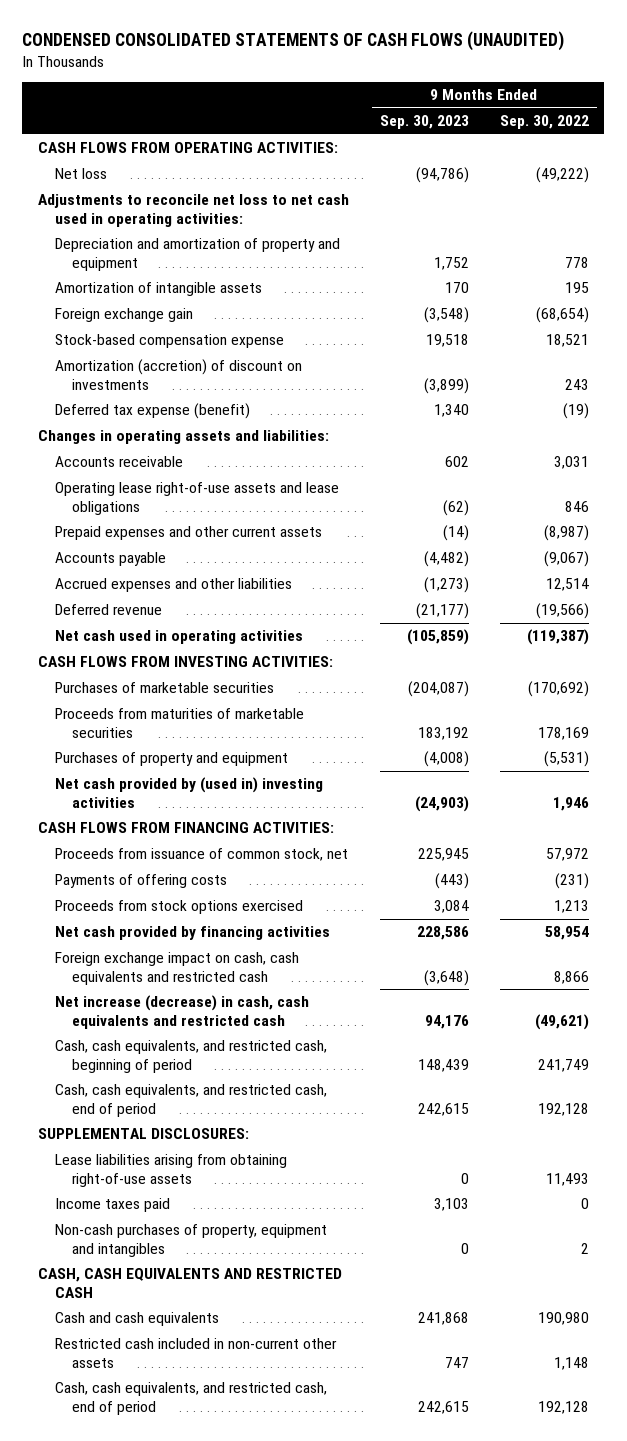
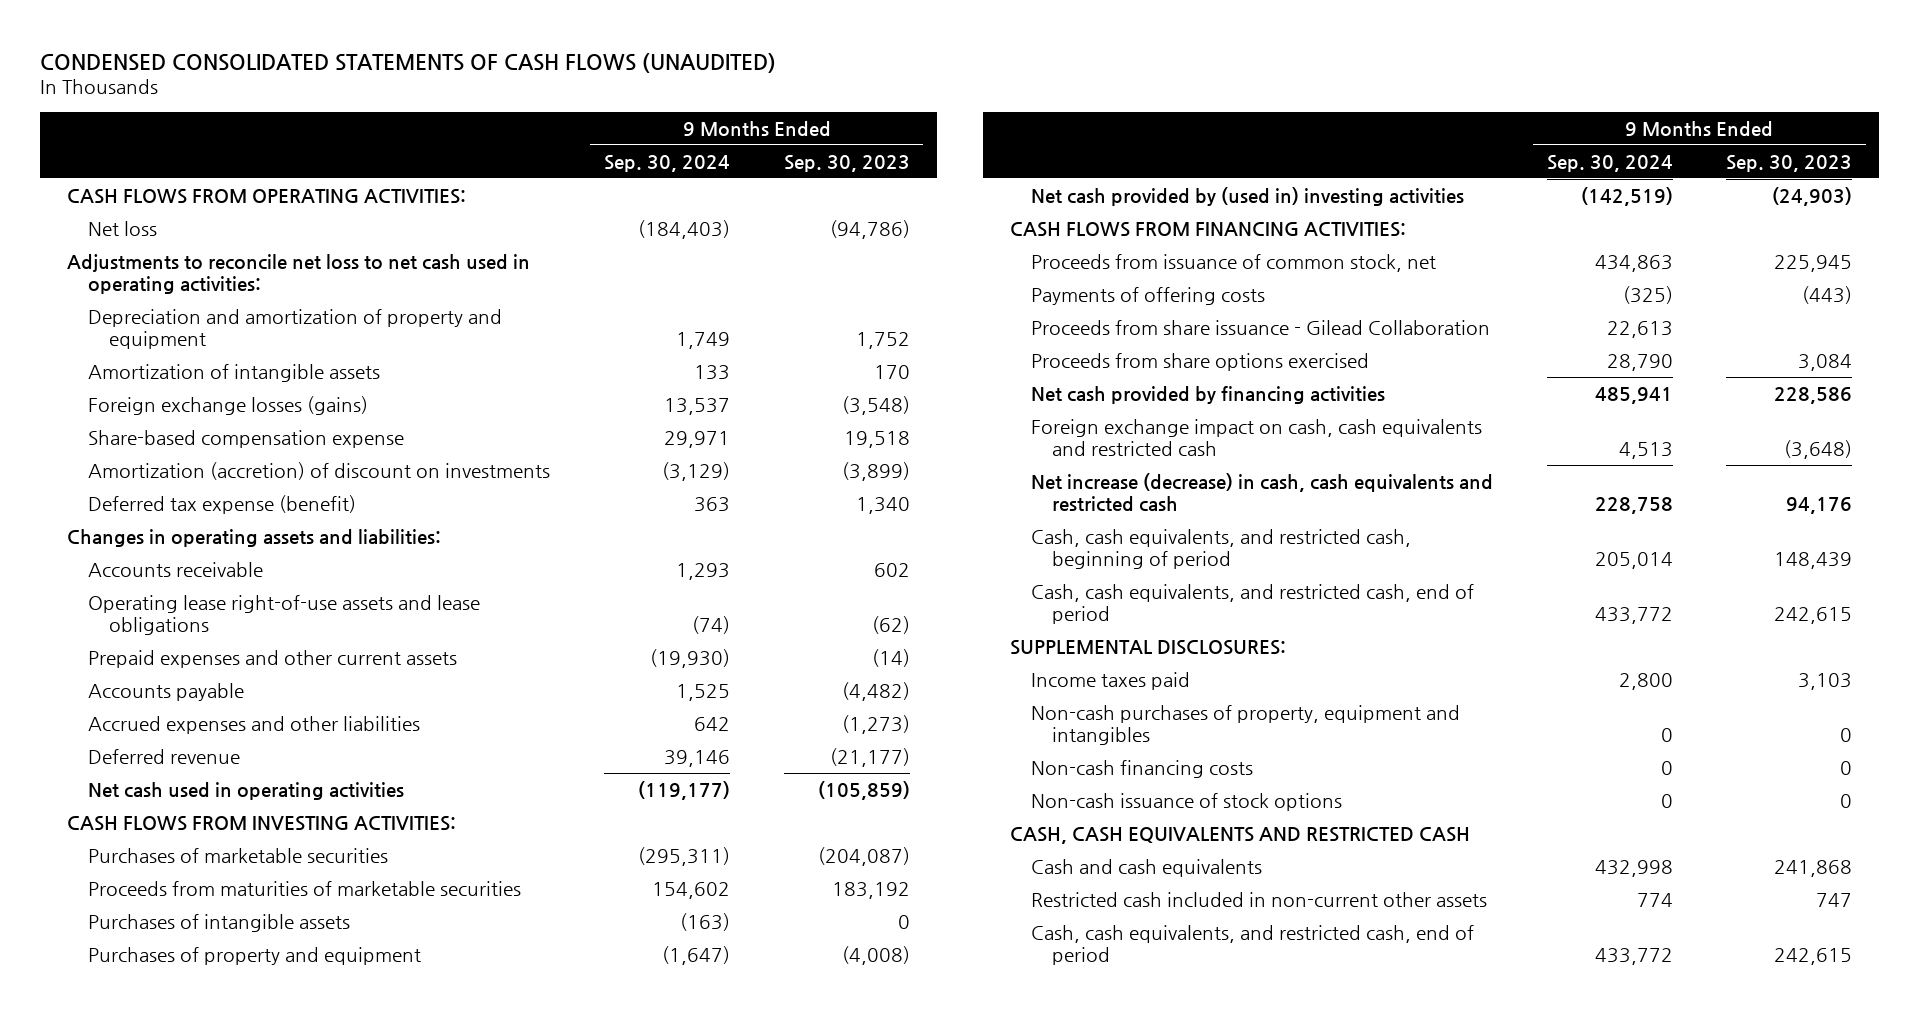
- | 9 Months Ended Sep. 30, 2023 | 9 Months Ended Sep. 30, 2022
+ | 9 Months Ended Sep. 30, 2024 | 9 Months Ended Sep. 30, 2023
- Foreign exchange gain | (3,548) | (68,654)
- Stock-based compensation expense | 19,518 | 18,521
+ Foreign exchange losses (gains) | 13,537 | (3,548)
+ Share-based compensation expense | 29,971 | 19,518
+ Purchases of intangible assets | (163) | 0
- Proceeds from stock options exercised | 3,084 | 1,213
+ Proceeds from share issuance - Gilead Collaboration | 22,613 |
+ Proceeds from share options exercised | 28,790 | 3,084
- Lease liabilities arising from obtaining right-of-use assets | 0 | 11,493
+ Non-cash financing costs | 0 | 0
+ Non-cash issuance of stock options | 0 | 0

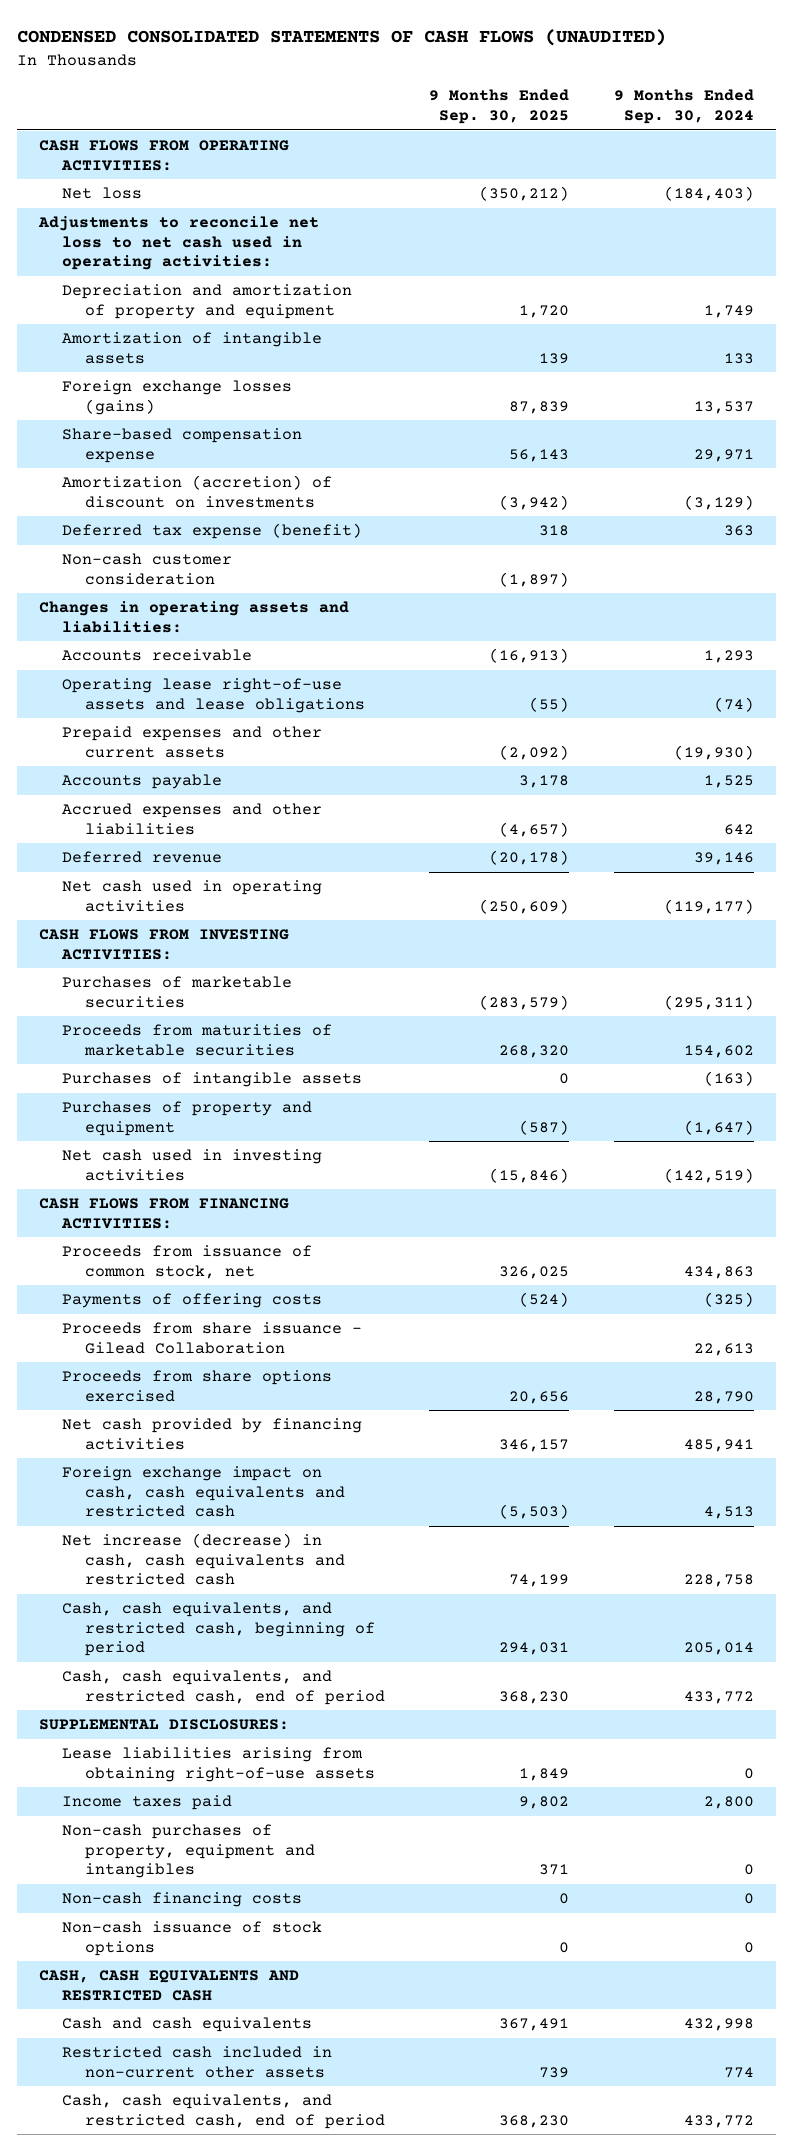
- | 9 Months Ended Sep. 30, 2024 | 9 Months Ended Sep. 30, 2023
+ | 9 Months Ended Sep. 30, 2025 | 9 Months Ended Sep. 30, 2024
+ Non-cash customer consideration | (1,897) |
- Net cash provided by (used in) investing activities | (142,519) | (24,903)
+ Net cash used in investing activities | (15,846) | (142,519)
+ Lease liabilities arising from obtaining right-of-use assets | 1,849 | 0

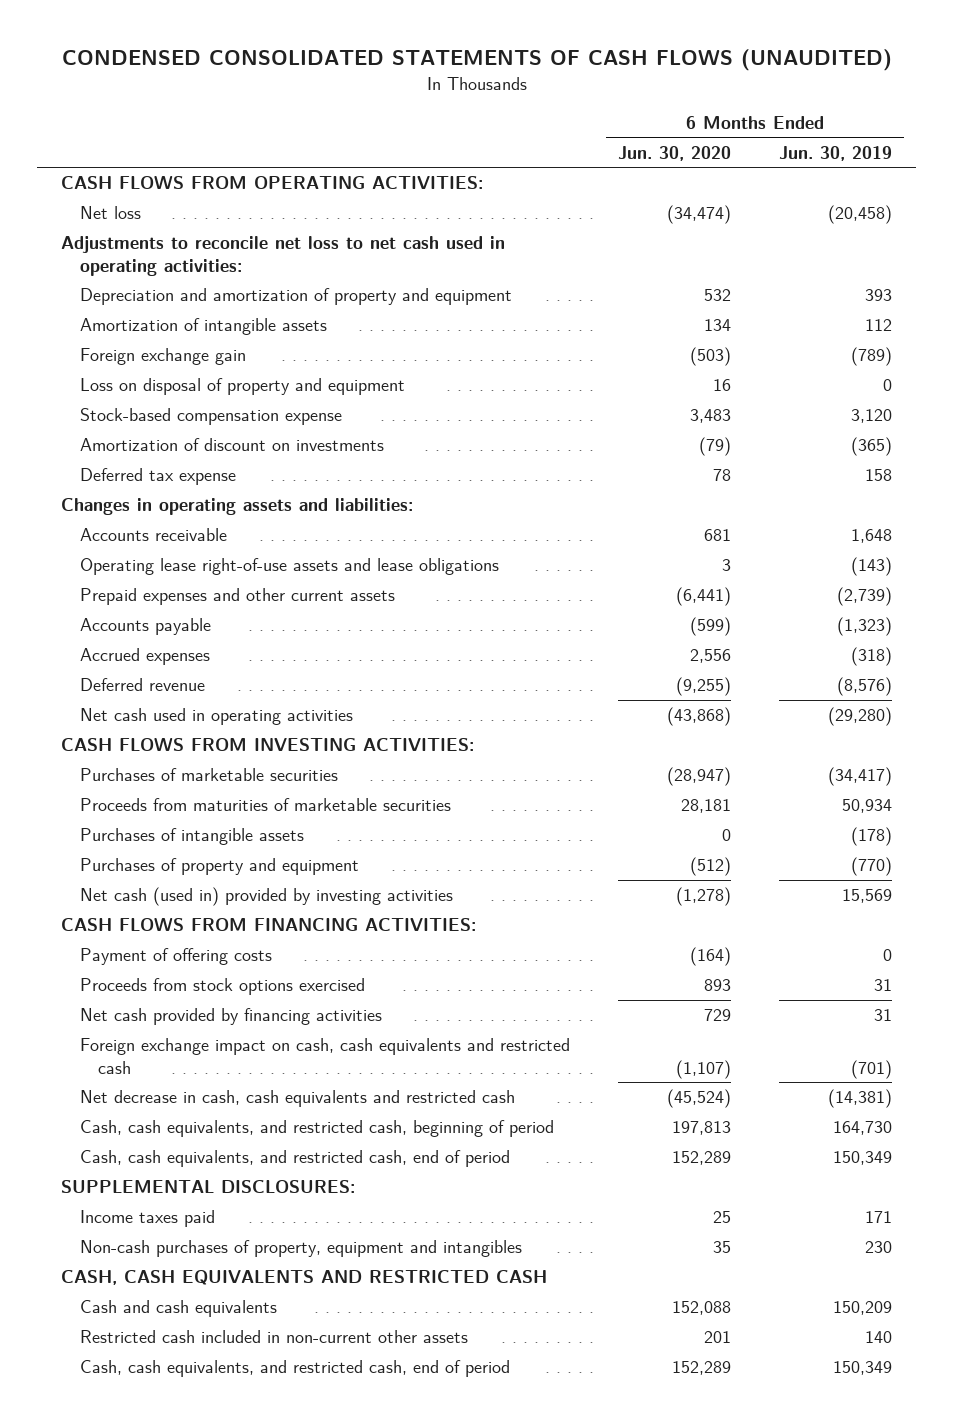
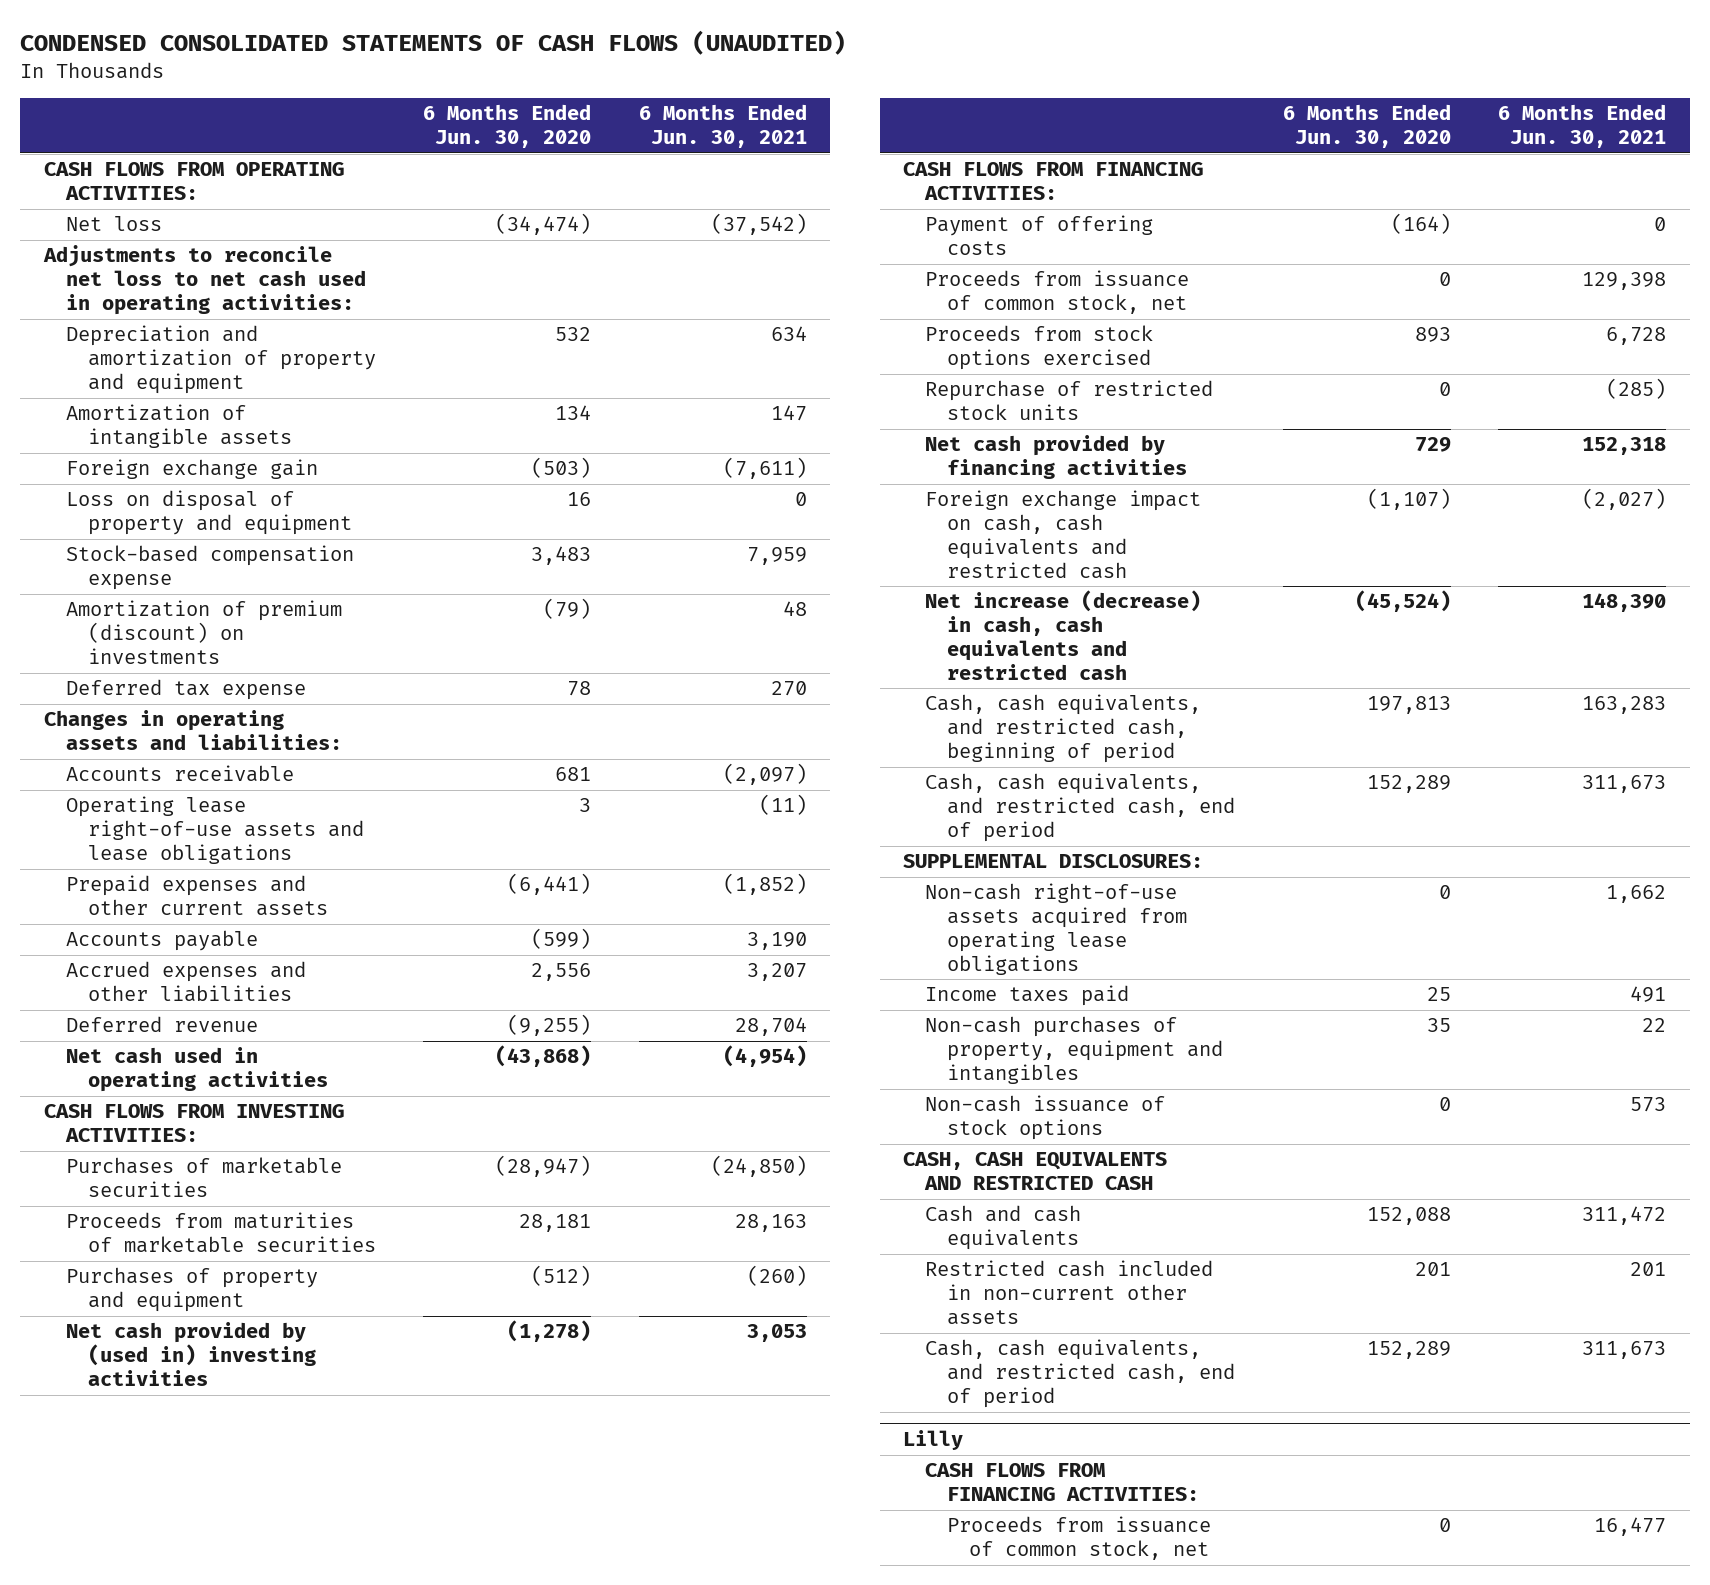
- | 6 Months Ended Jun. 30, 2020 | 6 Months Ended Jun. 30, 2019
+ | 6 Months Ended Jun. 30, 2020 | 6 Months Ended Jun. 30, 2021
- Amortization of discount on investments | (79) | (365)
+ Amortization of premium (discount) on investments | (79) | 48
- Accrued expenses | 2,556 | (318)
+ Accrued expenses and other liabilities | 2,556 | 3,207
- Purchases of intangible assets | 0 | (178)
- Net cash (used in) provided by investing activities | (1,278) | 15,569
+ Net cash provided by (used in) investing activities | (1,278) | 3,053
+ Proceeds from issuance of common stock, net | 0 | 129,398
+ Repurchase of restricted stock units | 0 | (285)
- Net decrease in cash, cash equivalents and restricted cash | (45,524) | (14,381)
+ Net increase (decrease) in cash, cash equivalents and restricted cash | (45,524) | 148,390
+ Non-cash right-of-use assets acquired from operating lease obligations | 0 | 1,662
+ Non-cash issuance of stock options | 0 | 573
+ Lilly
+ CASH FLOWS FROM FINANCING ACTIVITIES:
+ Proceeds from issuance of common stock, net | 0 | 16,477

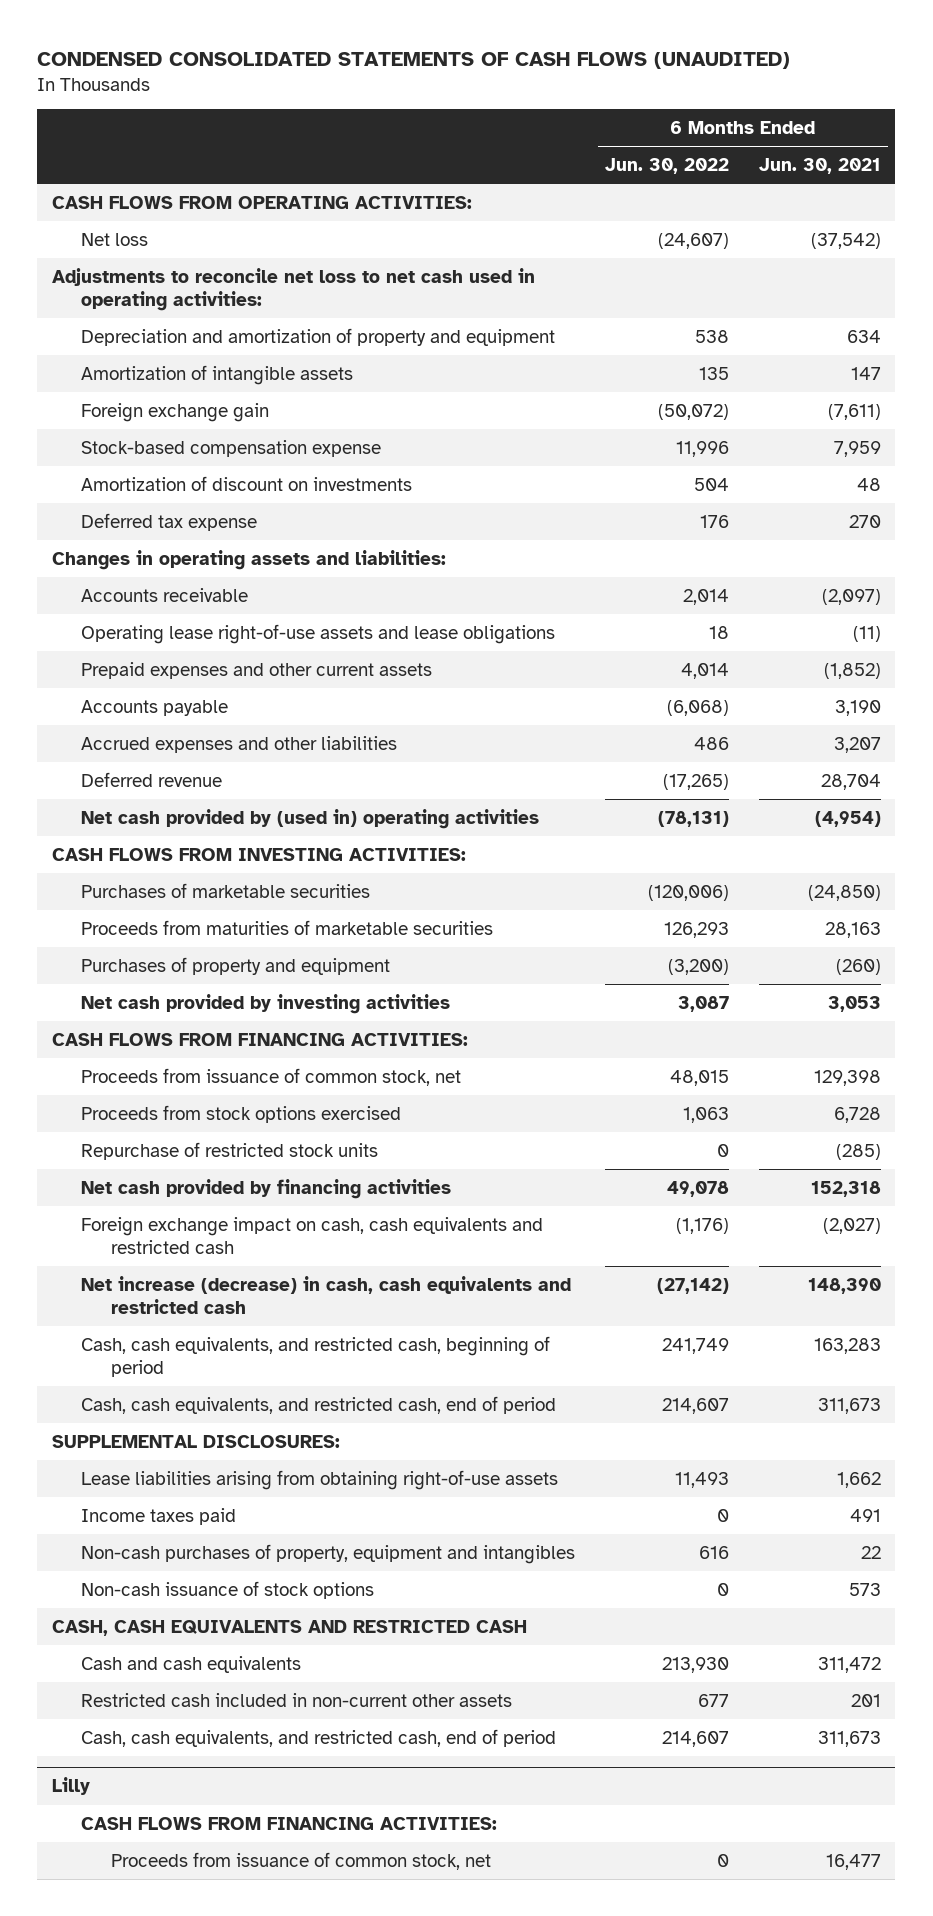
- | 6 Months Ended Jun. 30, 2020 | 6 Months Ended Jun. 30, 2021
+ | 6 Months Ended Jun. 30, 2022 | 6 Months Ended Jun. 30, 2021
- Loss on disposal of property and equipment | 16 | 0
- Amortization of premium (discount) on investments | (79) | 48
+ Amortization of discount on investments | 504 | 48
- Net cash used in operating activities | (43,868) | (4,954)
+ Net cash provided by (used in) operating activities | (78,131) | (4,954)
- Net cash provided by (used in) investing activities | (1,278) | 3,053
+ Net cash provided by investing activities | 3,087 | 3,053
- Payment of offering costs | (164) | 0
- Non-cash right-of-use assets acquired from operating lease obligations | 0 | 1,662
+ Lease liabilities arising from obtaining right-of-use assets | 11,493 | 1,662

